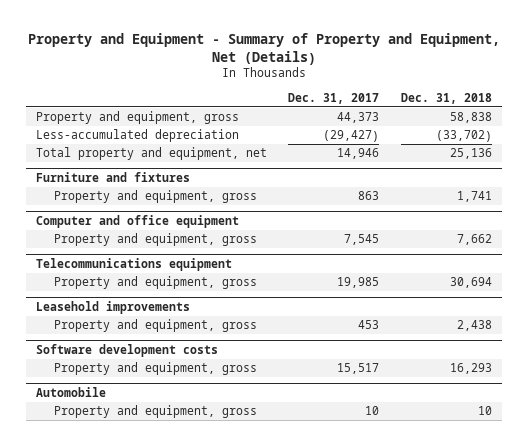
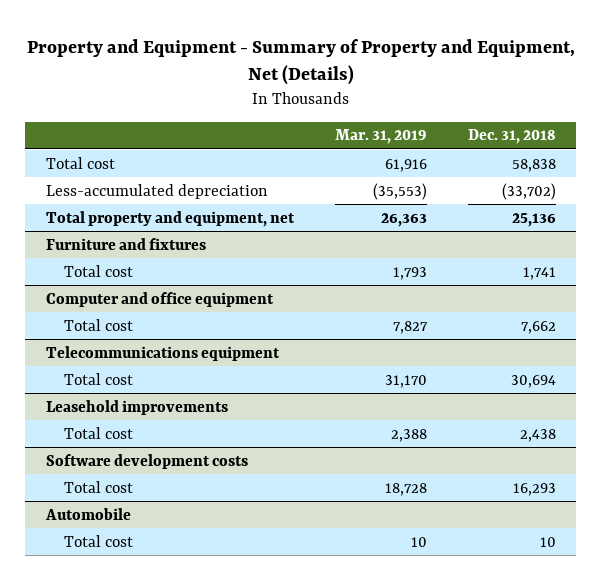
- | Dec. 31, 2017 | Dec. 31, 2018
+ | Mar. 31, 2019 | Dec. 31, 2018
- Property and equipment, gross | 44,373 | 58,838
+ Total cost | 61,916 | 58,838
@ Furniture and fixtures
- Property and equipment, gross | 863 | 1,741
+ Total cost | 1,793 | 1,741
@ Computer and office equipment
- Property and equipment, gross | 7,545 | 7,662
+ Total cost | 7,827 | 7,662
@ Telecommunications equipment
- Property and equipment, gross | 19,985 | 30,694
+ Total cost | 31,170 | 30,694
@ Leasehold improvements
- Property and equipment, gross | 453 | 2,438
+ Total cost | 2,388 | 2,438
@ Software development costs
- Property and equipment, gross | 15,517 | 16,293
+ Total cost | 18,728 | 16,293
@ Automobile
- Property and equipment, gross | 10 | 10
+ Total cost | 10 | 10

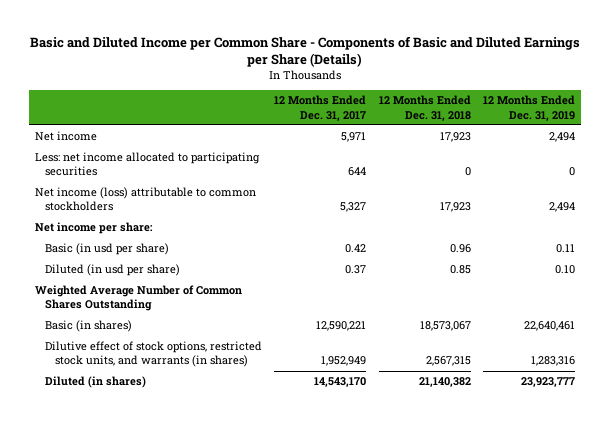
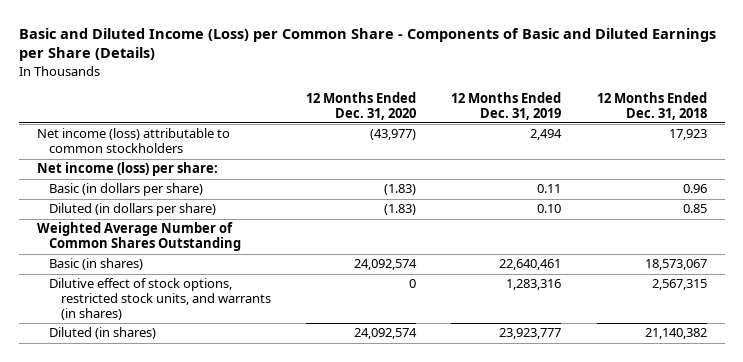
- Basic and Diluted Income per Common Share - Components of Basic and Diluted Earnings per Share (Details)
+ Basic and Diluted Income (Loss) per Common Share - Components of Basic and Diluted Earnings per Share (Details)
- | 12 Months Ended Dec. 31, 2017 | 12 Months Ended Dec. 31, 2018 | 12 Months Ended Dec. 31, 2019
+ | 12 Months Ended Dec. 31, 2020 | 12 Months Ended Dec. 31, 2019 | 12 Months Ended Dec. 31, 2018
- Net income | 5,971 | 17,923 | 2,494
- Less: net income allocated to participating securities | 644 | 0 | 0
- Net income per share:
- Basic (in usd per share) | 0.42 | 0.96 | 0.11
- Diluted (in usd per share) | 0.37 | 0.85 | 0.10
+ Net income (loss) per share:
+ Basic (in dollars per share) | (1.83) | 0.11 | 0.96
+ Diluted (in dollars per share) | (1.83) | 0.10 | 0.85

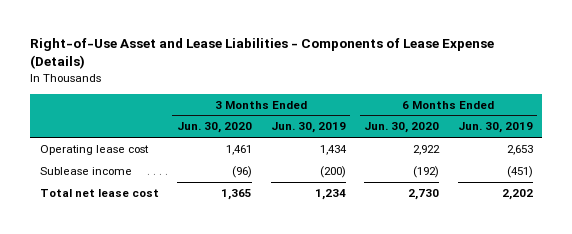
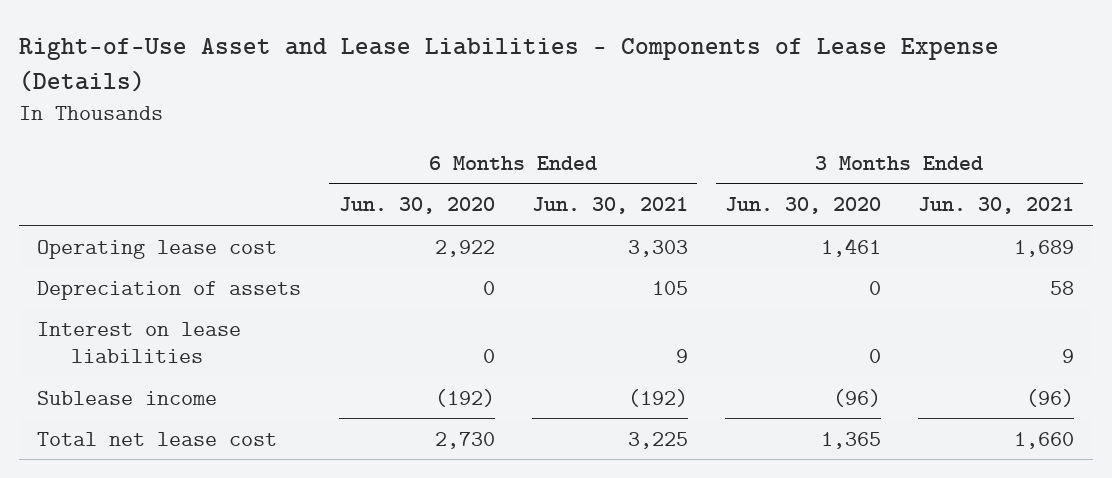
- | 3 Months Ended Jun. 30, 2020 | 3 Months Ended Jun. 30, 2019 | 6 Months Ended Jun. 30, 2020 | 6 Months Ended Jun. 30, 2019
+ | 6 Months Ended Jun. 30, 2020 | 6 Months Ended Jun. 30, 2021 | 3 Months Ended Jun. 30, 2020 | 3 Months Ended Jun. 30, 2021
+ Depreciation of assets | 0 | 105 | 0 | 58
+ Interest on lease liabilities | 0 | 9 | 0 | 9

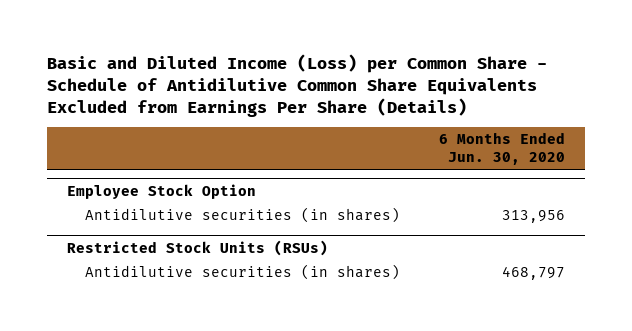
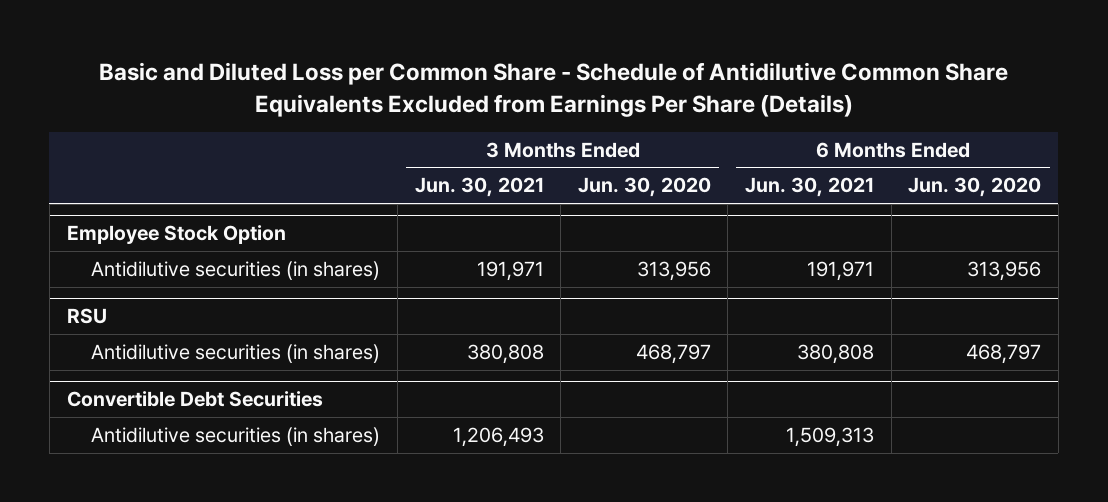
- Basic and Diluted Income (Loss) per Common Share - Schedule of Antidilutive Common Share Equivalents Excluded from Earnings Per Share (Details)
+ Basic and Diluted Loss per Common Share - Schedule of Antidilutive Common Share Equivalents Excluded from Earnings Per Share (Details)
- | 6 Months Ended Jun. 30, 2020
+ | 3 Months Ended Jun. 30, 2021 | 3 Months Ended Jun. 30, 2020 | 6 Months Ended Jun. 30, 2021 | 6 Months Ended Jun. 30, 2020
- Restricted Stock Units (RSUs)
+ RSU
+ Convertible Debt Securities
+ Antidilutive securities (in shares) | 1,206,493 | | 1,509,313 |

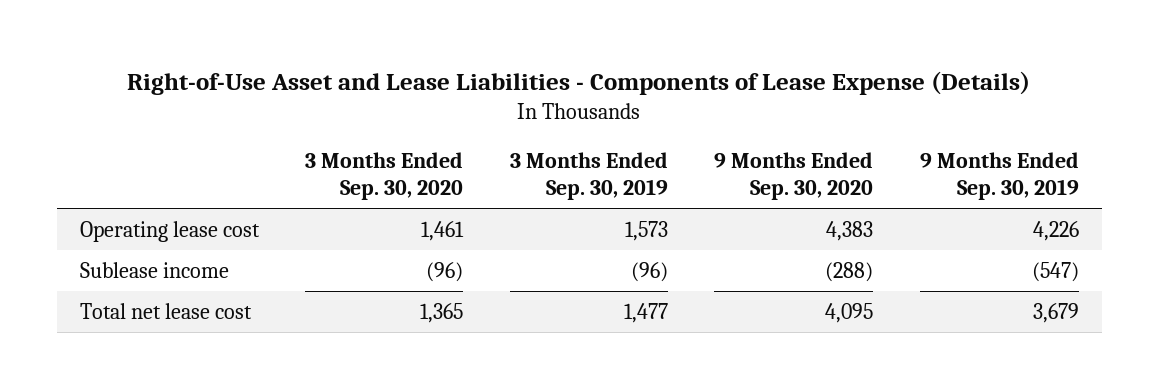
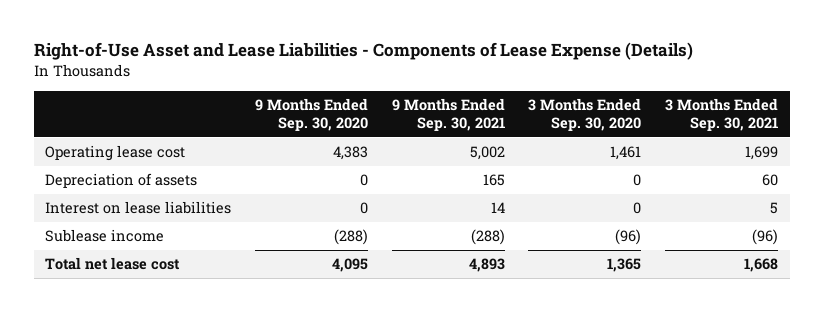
- | 3 Months Ended Sep. 30, 2020 | 3 Months Ended Sep. 30, 2019 | 9 Months Ended Sep. 30, 2020 | 9 Months Ended Sep. 30, 2019
+ | 9 Months Ended Sep. 30, 2020 | 9 Months Ended Sep. 30, 2021 | 3 Months Ended Sep. 30, 2020 | 3 Months Ended Sep. 30, 2021
+ Depreciation of assets | 0 | 165 | 0 | 60
+ Interest on lease liabilities | 0 | 14 | 0 | 5

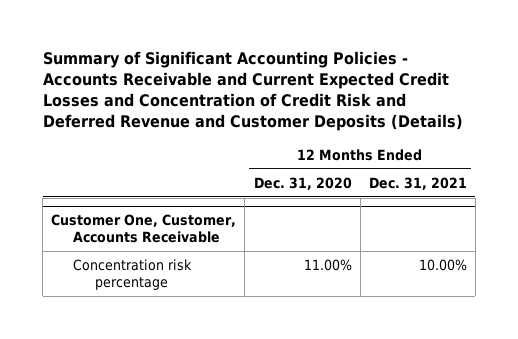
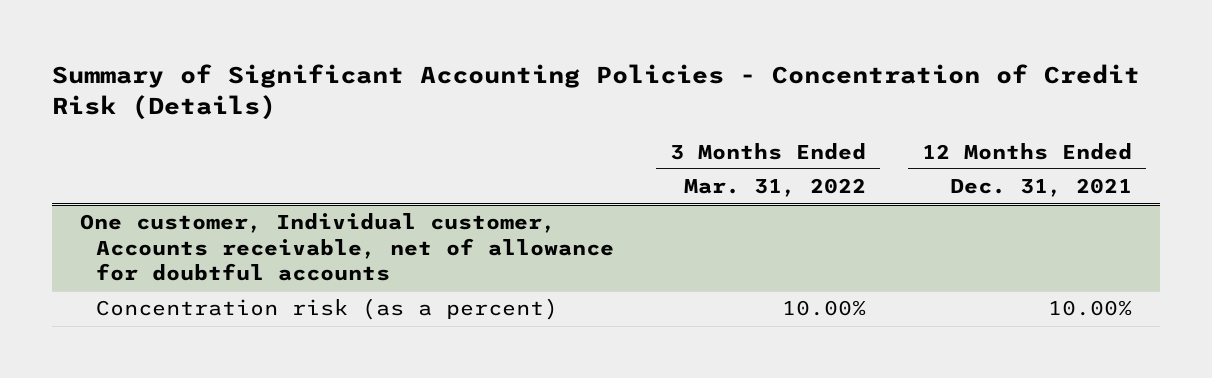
- Summary of Significant Accounting Policies - Accounts Receivable and Current Expected Credit Losses and Concentration of Credit Risk and Deferred Revenue and Customer Deposits (Details)
+ Summary of Significant Accounting Policies - Concentration of Credit Risk (Details)
- | 12 Months Ended Dec. 31, 2020 | 12 Months Ended Dec. 31, 2021
+ | 3 Months Ended Mar. 31, 2022 | 12 Months Ended Dec. 31, 2021
- Customer One, Customer, Accounts Receivable
- Concentration risk percentage | 11.00% | 10.00%
+ One customer, Individual customer, Accounts receivable, net of allowance for doubtful accounts
+ Concentration risk (as a percent) | 10.00% | 10.00%

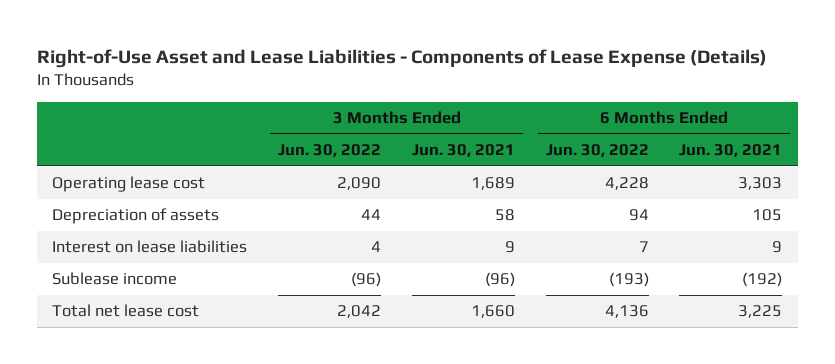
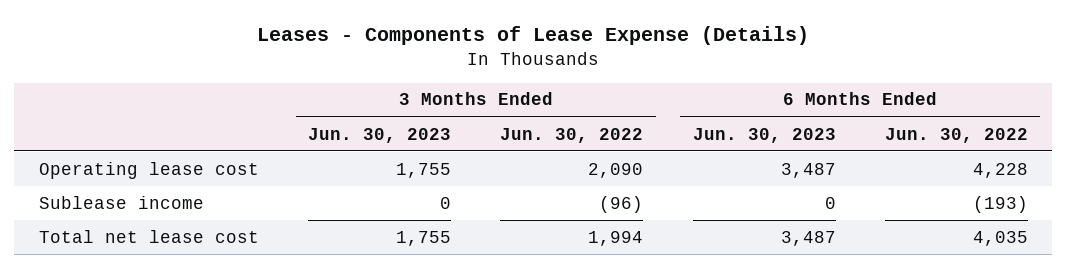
- Right-of-Use Asset and Lease Liabilities - Components of Lease Expense (Details)
+ Leases - Components of Lease Expense (Details)
- | 3 Months Ended Jun. 30, 2022 | 3 Months Ended Jun. 30, 2021 | 6 Months Ended Jun. 30, 2022 | 6 Months Ended Jun. 30, 2021
+ | 3 Months Ended Jun. 30, 2023 | 3 Months Ended Jun. 30, 2022 | 6 Months Ended Jun. 30, 2023 | 6 Months Ended Jun. 30, 2022
- Depreciation of assets | 44 | 58 | 94 | 105
- Interest on lease liabilities | 4 | 9 | 7 | 9
- Total net lease cost | 2,042 | 1,660 | 4,136 | 3,225
+ Total net lease cost | 1,755 | 1,994 | 3,487 | 4,035

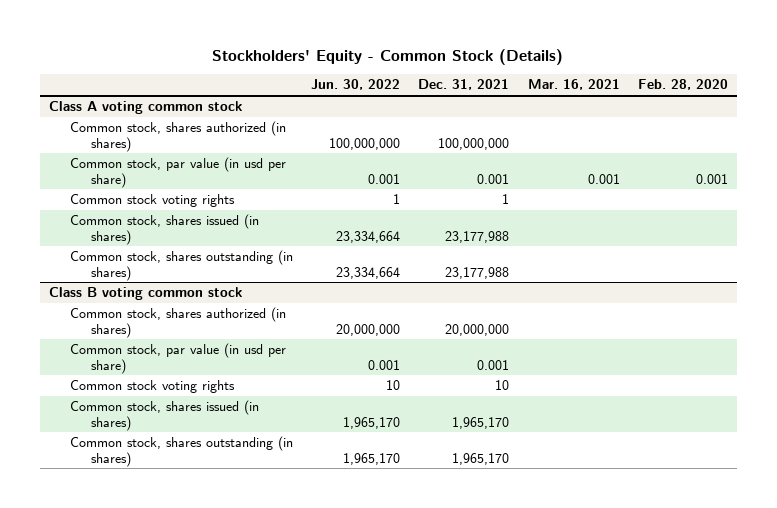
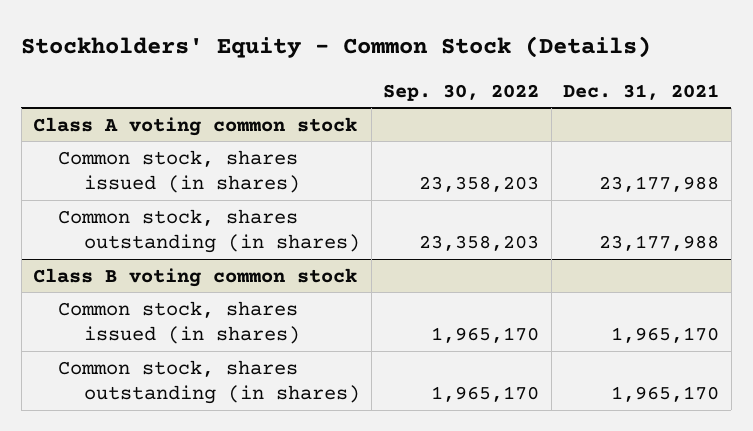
- | Jun. 30, 2022 | Dec. 31, 2021 | Mar. 16, 2021 | Feb. 28, 2020
+ | Sep. 30, 2022 | Dec. 31, 2021
@ Class A voting common stock
- Common stock, shares authorized (in shares) | 100,000,000 | 100,000,000 | |
- Common stock, par value (in usd per share) | 0.001 | 0.001 | 0.001 | 0.001
- Common stock voting rights | 1 | 1 | |
@ Class B voting common stock
- Common stock, shares authorized (in shares) | 20,000,000 | 20,000,000 | |
- Common stock, par value (in usd per share) | 0.001 | 0.001 | |
- Common stock voting rights | 10 | 10 | |

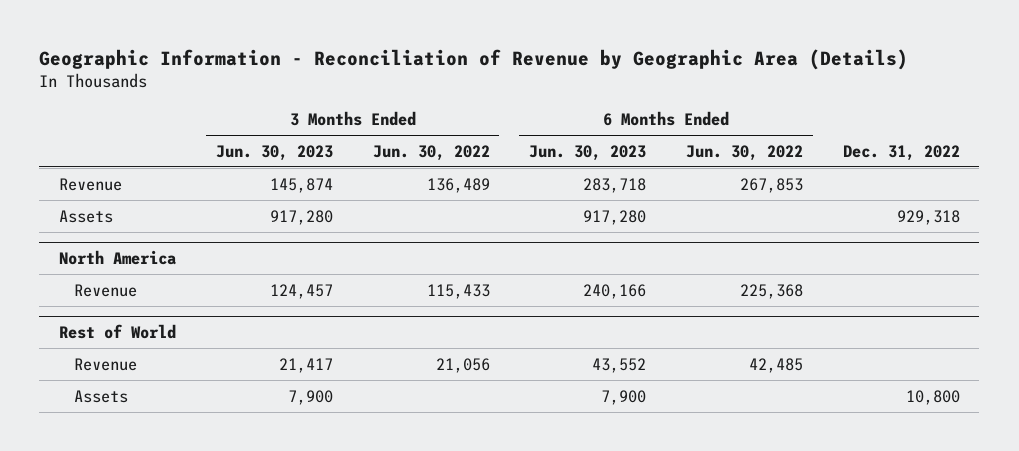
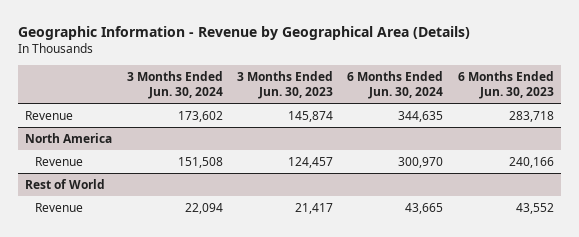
- Geographic Information - Reconciliation of Revenue by Geographic Area (Details)
+ Geographic Information - Revenue by Geographical Area (Details)
- | 3 Months Ended Jun. 30, 2023 | 3 Months Ended Jun. 30, 2022 | 6 Months Ended Jun. 30, 2023 | 6 Months Ended Jun. 30, 2022 | Dec. 31, 2022
+ | 3 Months Ended Jun. 30, 2024 | 3 Months Ended Jun. 30, 2023 | 6 Months Ended Jun. 30, 2024 | 6 Months Ended Jun. 30, 2023
- Assets | 917,280 | | 917,280 | | 929,318
@ Rest of World
- Assets | 7,900 | | 7,900 | | 10,800

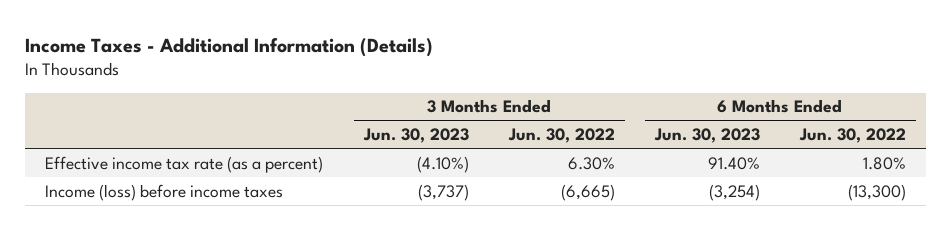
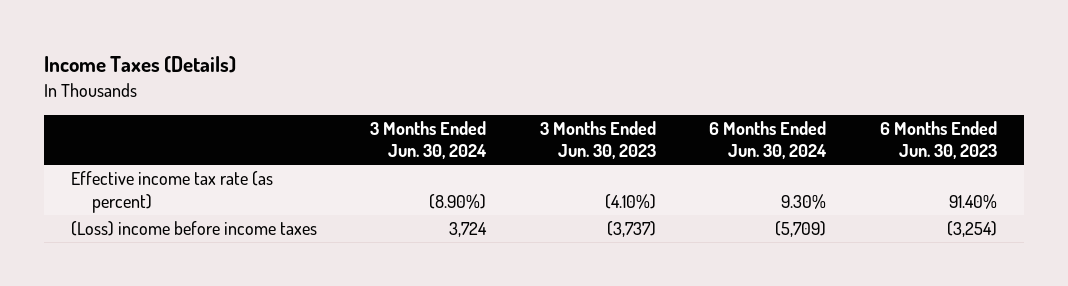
- Income Taxes - Additional Information (Details)
+ Income Taxes (Details)
- | 3 Months Ended Jun. 30, 2023 | 3 Months Ended Jun. 30, 2022 | 6 Months Ended Jun. 30, 2023 | 6 Months Ended Jun. 30, 2022
+ | 3 Months Ended Jun. 30, 2024 | 3 Months Ended Jun. 30, 2023 | 6 Months Ended Jun. 30, 2024 | 6 Months Ended Jun. 30, 2023
- Effective income tax rate (as a percent) | (4.10%) | 6.30% | 91.40% | 1.80%
- Income (loss) before income taxes | (3,737) | (6,665) | (3,254) | (13,300)
+ Effective income tax rate (as percent) | (8.90%) | (4.10%) | 9.30% | 91.40%
+ (Loss) income before income taxes | 3,724 | (3,737) | (5,709) | (3,254)

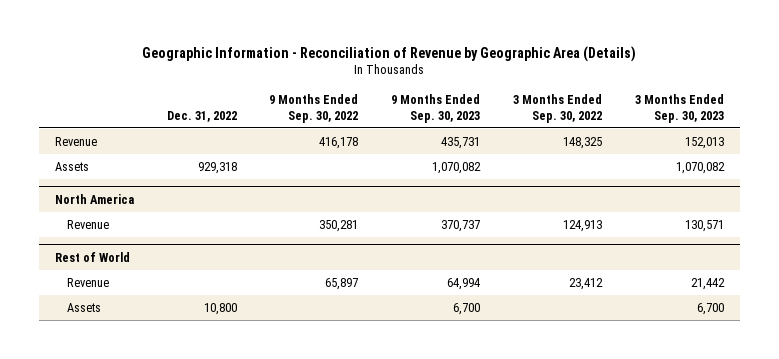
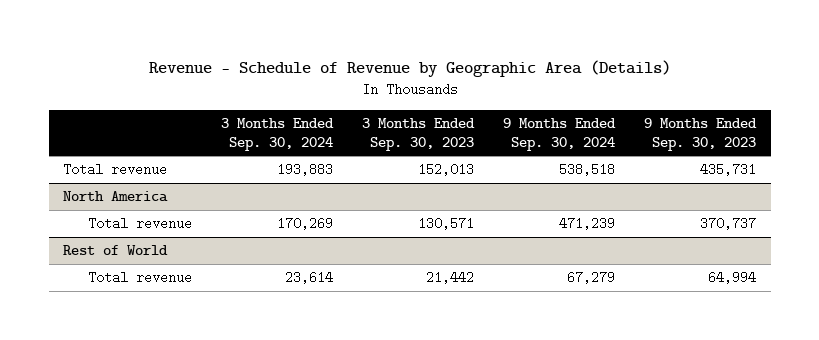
- Geographic Information - Reconciliation of Revenue by Geographic Area (Details)
+ Revenue - Schedule of Revenue by Geographic Area (Details)
- | Dec. 31, 2022 | 9 Months Ended Sep. 30, 2022 | 9 Months Ended Sep. 30, 2023 | 3 Months Ended Sep. 30, 2022 | 3 Months Ended Sep. 30, 2023
+ | 3 Months Ended Sep. 30, 2024 | 3 Months Ended Sep. 30, 2023 | 9 Months Ended Sep. 30, 2024 | 9 Months Ended Sep. 30, 2023
- Revenue | | 416,178 | 435,731 | 148,325 | 152,013
- Assets | 929,318 | | 1,070,082 | | 1,070,082
+ Total revenue | 193,883 | 152,013 | 538,518 | 435,731
@ North America
- Revenue | | 350,281 | 370,737 | 124,913 | 130,571
+ Total revenue | 170,269 | 130,571 | 471,239 | 370,737
@ Rest of World
- Revenue | | 65,897 | 64,994 | 23,412 | 21,442
- Assets | 10,800 | | 6,700 | | 6,700
+ Total revenue | 23,614 | 21,442 | 67,279 | 64,994

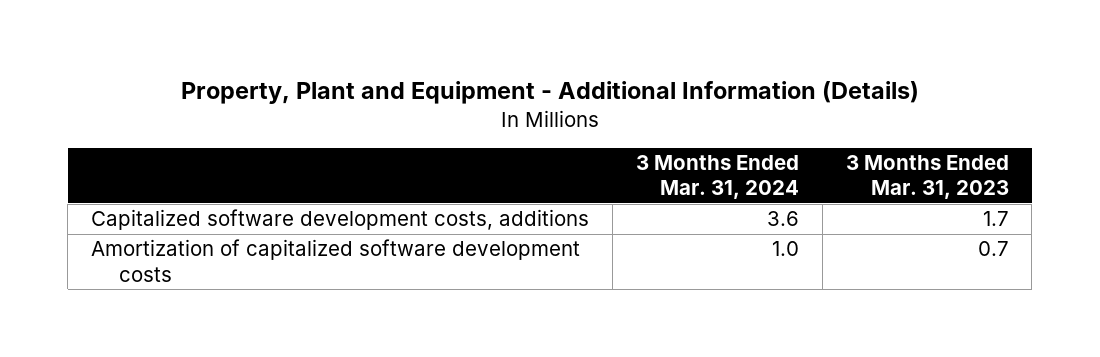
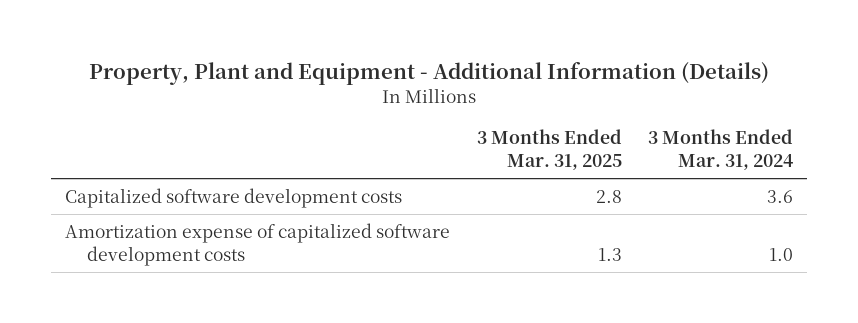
- | 3 Months Ended Mar. 31, 2024 | 3 Months Ended Mar. 31, 2023
+ | 3 Months Ended Mar. 31, 2025 | 3 Months Ended Mar. 31, 2024
- Capitalized software development costs, additions | 3.6 | 1.7
- Amortization of capitalized software development costs | 1.0 | 0.7
+ Capitalized software development costs | 2.8 | 3.6
+ Amortization expense of capitalized software development costs | 1.3 | 1.0

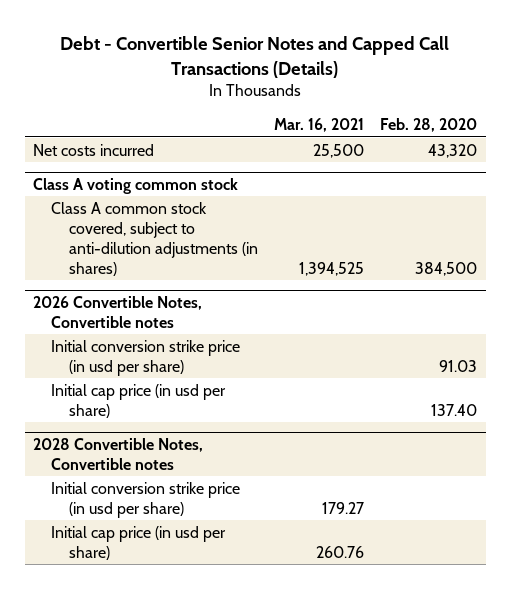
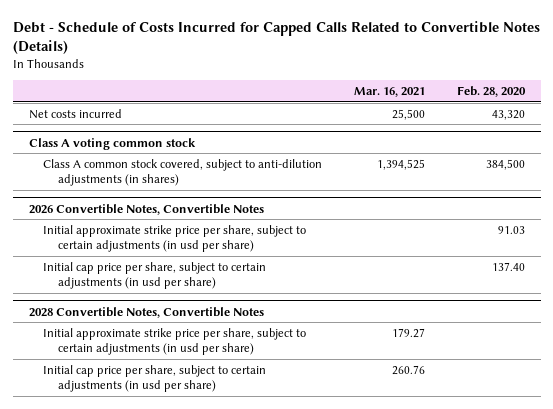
- Debt - Convertible Senior Notes and Capped Call Transactions (Details)
+ Debt - Schedule of Costs Incurred for Capped Calls Related to Convertible Notes (Details)
- 2026 Convertible Notes, Convertible notes
- Initial conversion strike price (in usd per share) | | 91.03
- Initial cap price (in usd per share) | | 137.40
- 2028 Convertible Notes, Convertible notes
- Initial conversion strike price (in usd per share) | 179.27 |
- Initial cap price (in usd per share) | 260.76 |
+ 2026 Convertible Notes, Convertible Notes
+ Initial approximate strike price per share, subject to certain adjustments (in usd per share) | | 91.03
+ Initial cap price per share, subject to certain adjustments (in usd per share) | | 137.40
+ 2028 Convertible Notes, Convertible Notes
+ Initial approximate strike price per share, subject to certain adjustments (in usd per share) | 179.27 |
+ Initial cap price per share, subject to certain adjustments (in usd per share) | 260.76 |

